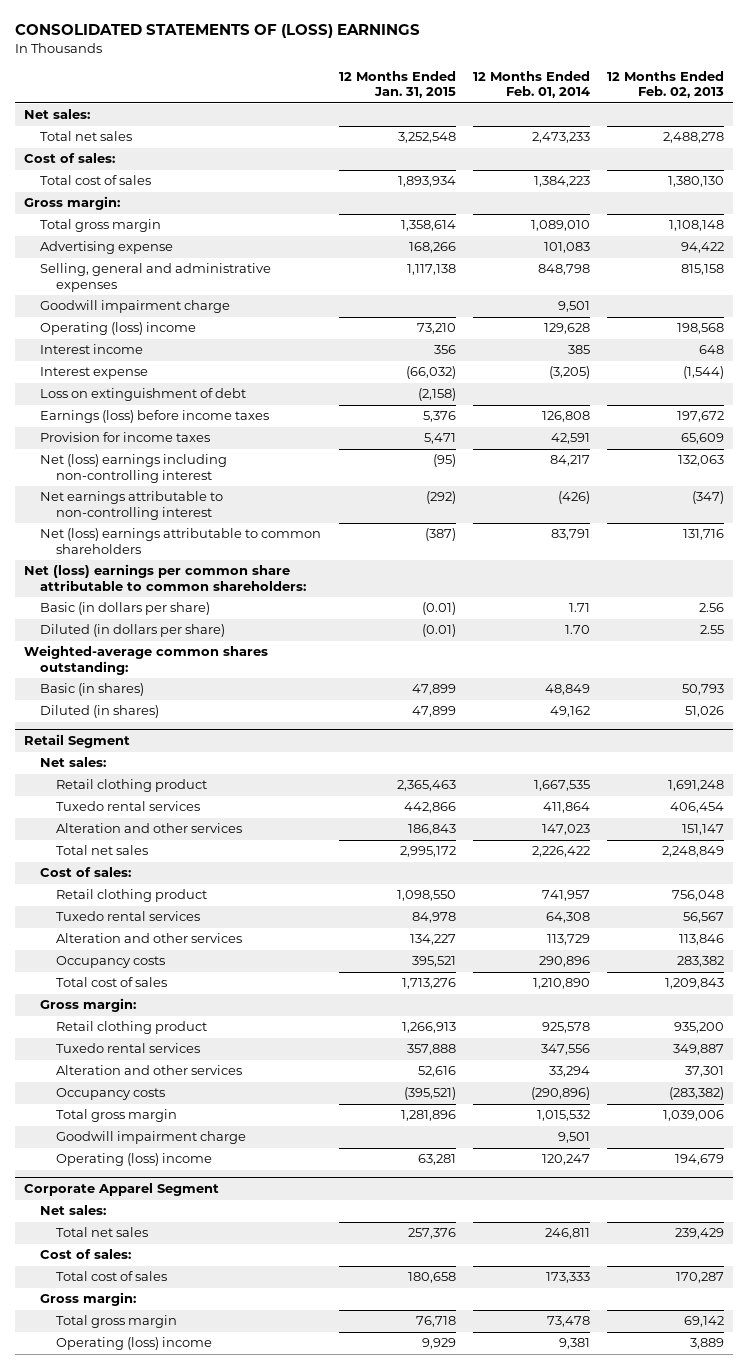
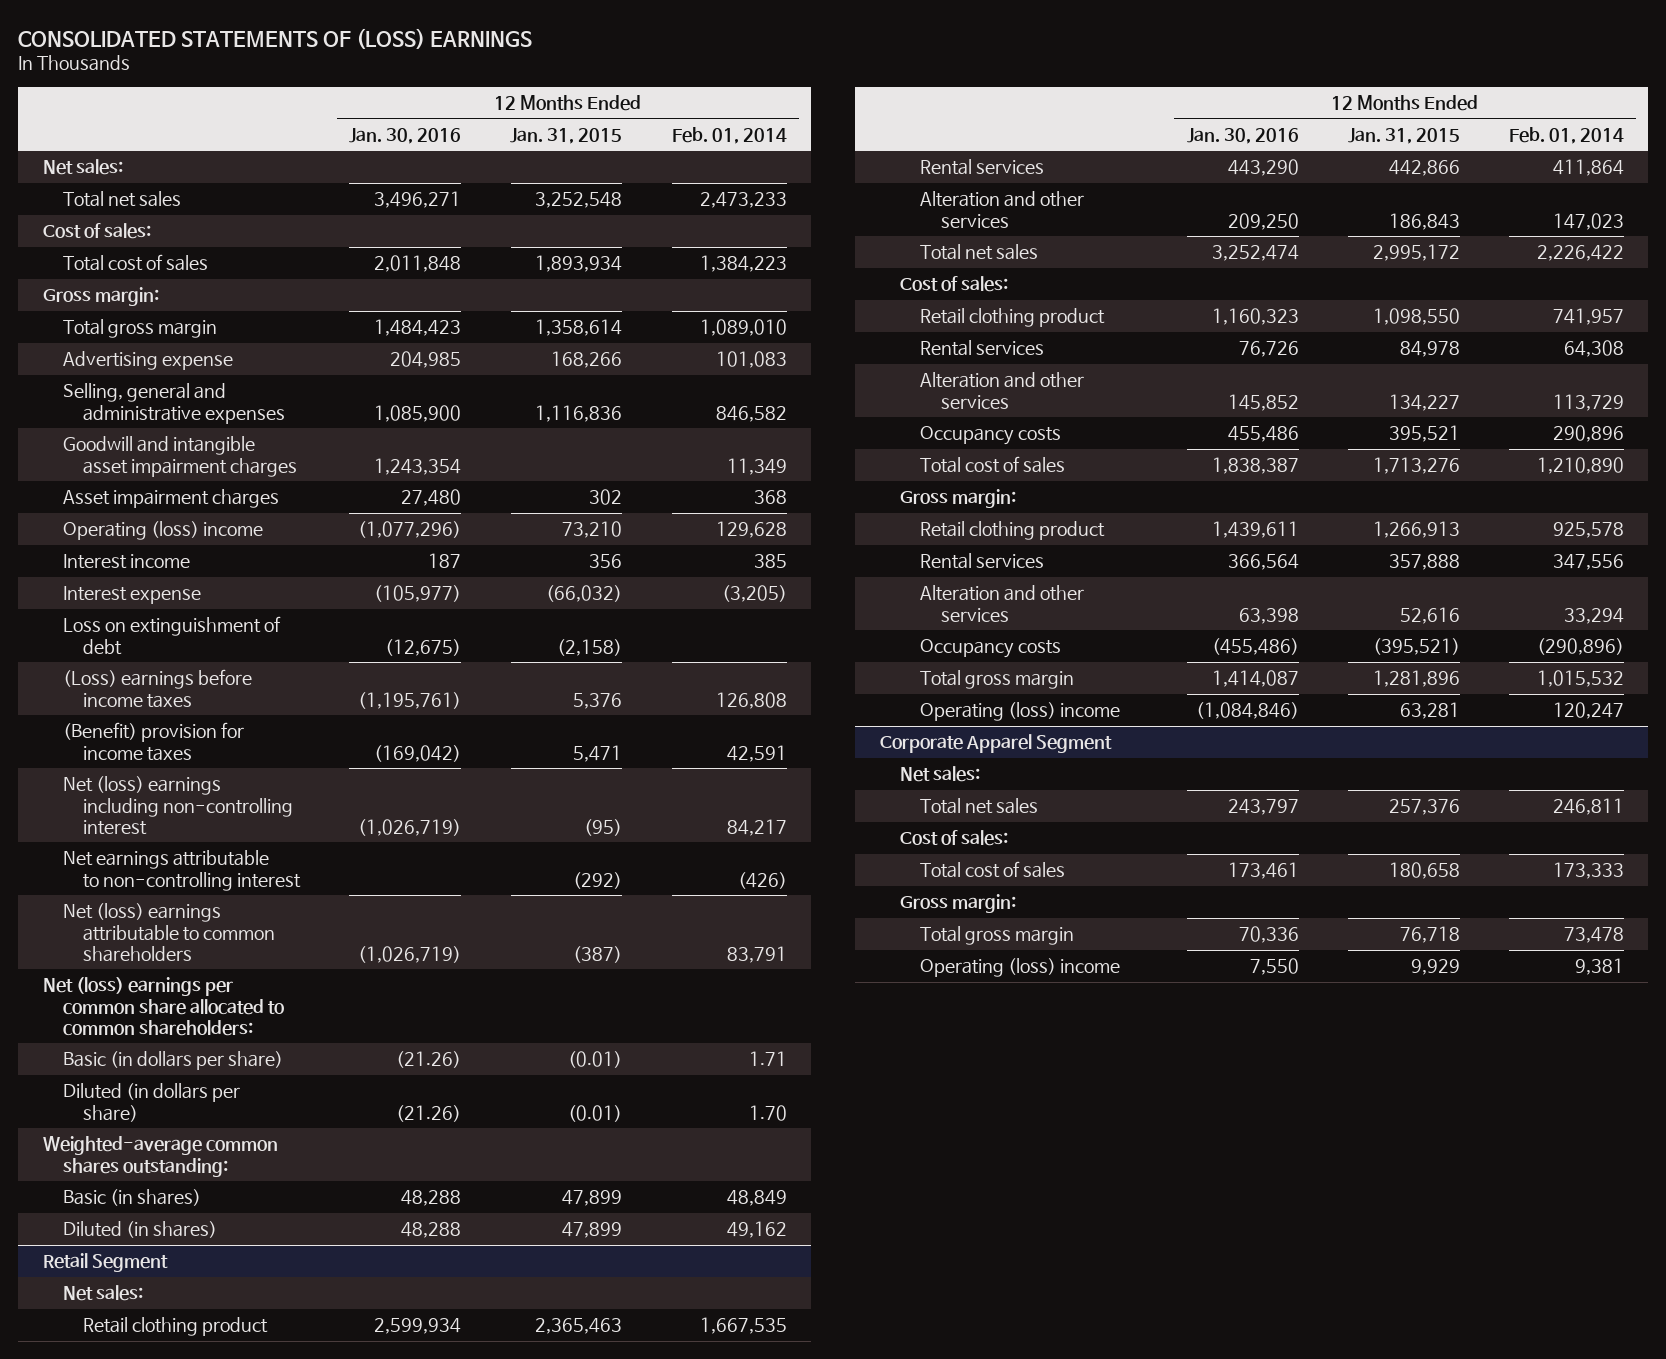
- | 12 Months Ended Jan. 31, 2015 | 12 Months Ended Feb. 01, 2014 | 12 Months Ended Feb. 02, 2013
+ | 12 Months Ended Jan. 30, 2016 | 12 Months Ended Jan. 31, 2015 | 12 Months Ended Feb. 01, 2014
- Selling, general and administrative expenses | 1,117,138 | 848,798 | 815,158
- Goodwill impairment charge | | 9,501 |
+ Selling, general and administrative expenses | 1,085,900 | 1,116,836 | 846,582
+ Goodwill and intangible asset impairment charges | 1,243,354 | | 11,349
+ Asset impairment charges | 27,480 | 302 | 368
- Earnings (loss) before income taxes | 5,376 | 126,808 | 197,672
- Provision for income taxes | 5,471 | 42,591 | 65,609
+ (Loss) earnings before income taxes | (1,195,761) | 5,376 | 126,808
+ (Benefit) provision for income taxes | (169,042) | 5,471 | 42,591
- Net (loss) earnings per common share attributable to common shareholders:
+ Net (loss) earnings per common share allocated to common shareholders:
@ Retail Segment
- Tuxedo rental services | 442,866 | 411,864 | 406,454
+ Rental services | 443,290 | 442,866 | 411,864
- Tuxedo rental services | 84,978 | 64,308 | 56,567
+ Rental services | 76,726 | 84,978 | 64,308
- Tuxedo rental services | 357,888 | 347,556 | 349,887
+ Rental services | 366,564 | 357,888 | 347,556
- Goodwill impairment charge | | 9,501 |

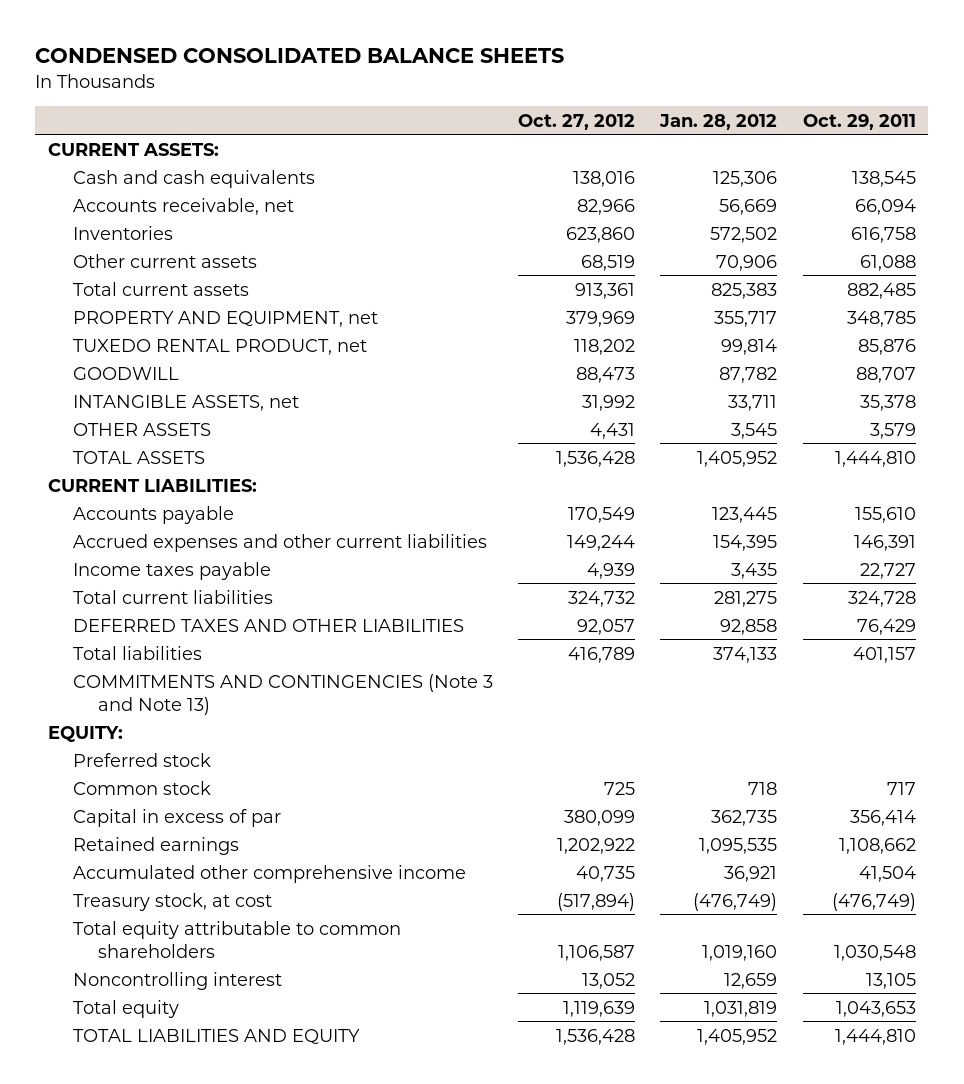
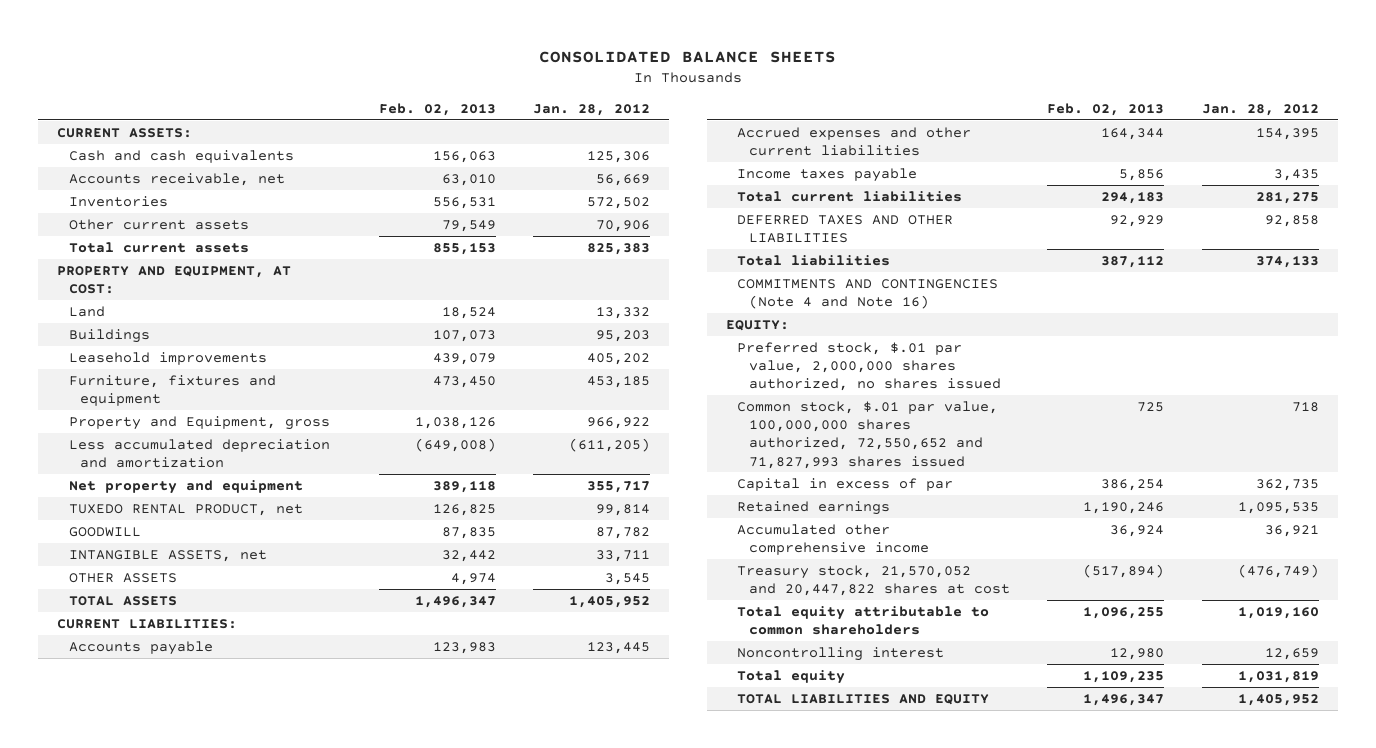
- CONDENSED CONSOLIDATED BALANCE SHEETS
+ CONSOLIDATED BALANCE SHEETS
- | Oct. 27, 2012 | Jan. 28, 2012 | Oct. 29, 2011
+ | Feb. 02, 2013 | Jan. 28, 2012
- PROPERTY AND EQUIPMENT, net | 379,969 | 355,717 | 348,785
+ PROPERTY AND EQUIPMENT, AT COST:
+ Land | 18,524 | 13,332
+ Buildings | 107,073 | 95,203
+ Leasehold improvements | 439,079 | 405,202
+ Furniture, fixtures and equipment | 473,450 | 453,185
+ Property and Equipment, gross | 1,038,126 | 966,922
+ Less accumulated depreciation and amortization | (649,008) | (611,205)
+ Net property and equipment | 389,118 | 355,717
- COMMITMENTS AND CONTINGENCIES (Note 3 and Note 13)
+ COMMITMENTS AND CONTINGENCIES (Note 4 and Note 16)
- Preferred stock
- Common stock | 725 | 718 | 717
+ Preferred stock, $.01 par value, 2,000,000 shares authorized, no shares issued
+ Common stock, $.01 par value, 100,000,000 shares authorized, 72,550,652 and 71,827,993 shares issued | 725 | 718
- Treasury stock, at cost | (517,894) | (476,749) | (476,749)
+ Treasury stock, 21,570,052 and 20,447,822 shares at cost | (517,894) | (476,749)

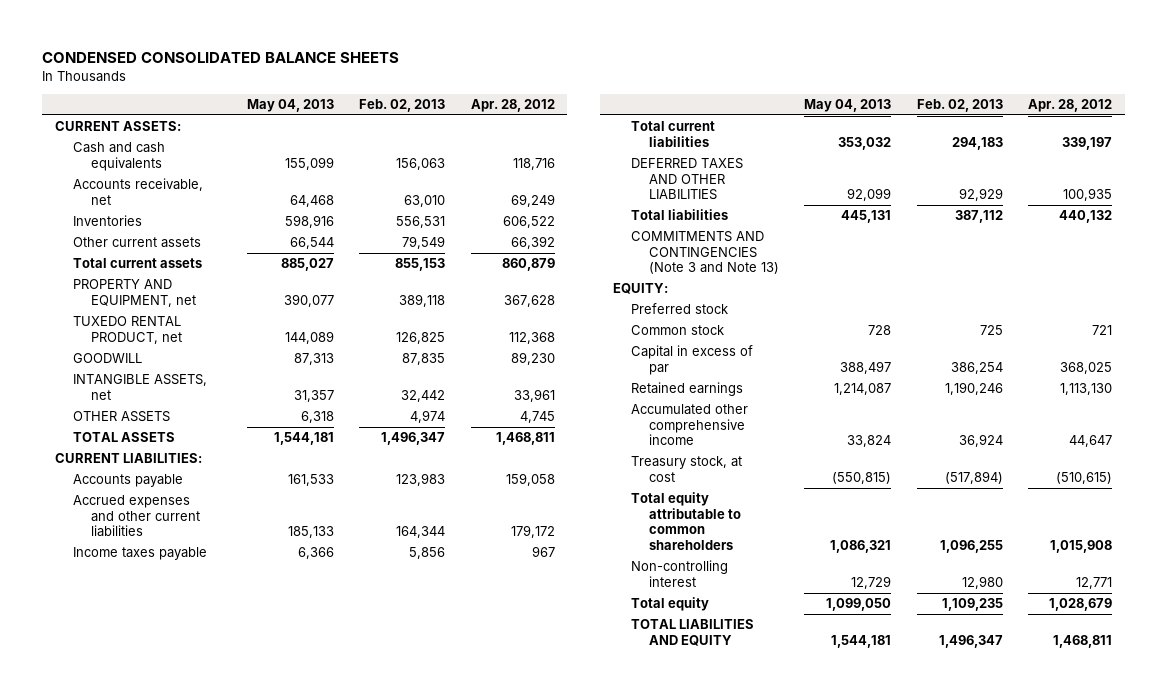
- CONSOLIDATED BALANCE SHEETS
+ CONDENSED CONSOLIDATED BALANCE SHEETS
- | Feb. 02, 2013 | Jan. 28, 2012
+ | May 04, 2013 | Feb. 02, 2013 | Apr. 28, 2012
- PROPERTY AND EQUIPMENT, AT COST:
- Land | 18,524 | 13,332
- Buildings | 107,073 | 95,203
- Leasehold improvements | 439,079 | 405,202
- Furniture, fixtures and equipment | 473,450 | 453,185
- Property and Equipment, gross | 1,038,126 | 966,922
- Less accumulated depreciation and amortization | (649,008) | (611,205)
- Net property and equipment | 389,118 | 355,717
+ PROPERTY AND EQUIPMENT, net | 390,077 | 389,118 | 367,628
- COMMITMENTS AND CONTINGENCIES (Note 4 and Note 16)
+ COMMITMENTS AND CONTINGENCIES (Note 3 and Note 13)
- Preferred stock, $.01 par value, 2,000,000 shares authorized, no shares issued
- Common stock, $.01 par value, 100,000,000 shares authorized, 72,550,652 and 71,827,993 shares issued | 725 | 718
+ Preferred stock
+ Common stock | 728 | 725 | 721
- Treasury stock, 21,570,052 and 20,447,822 shares at cost | (517,894) | (476,749)
+ Treasury stock, at cost | (550,815) | (517,894) | (510,615)
- Noncontrolling interest | 12,980 | 12,659
+ Non-controlling interest | 12,729 | 12,980 | 12,771

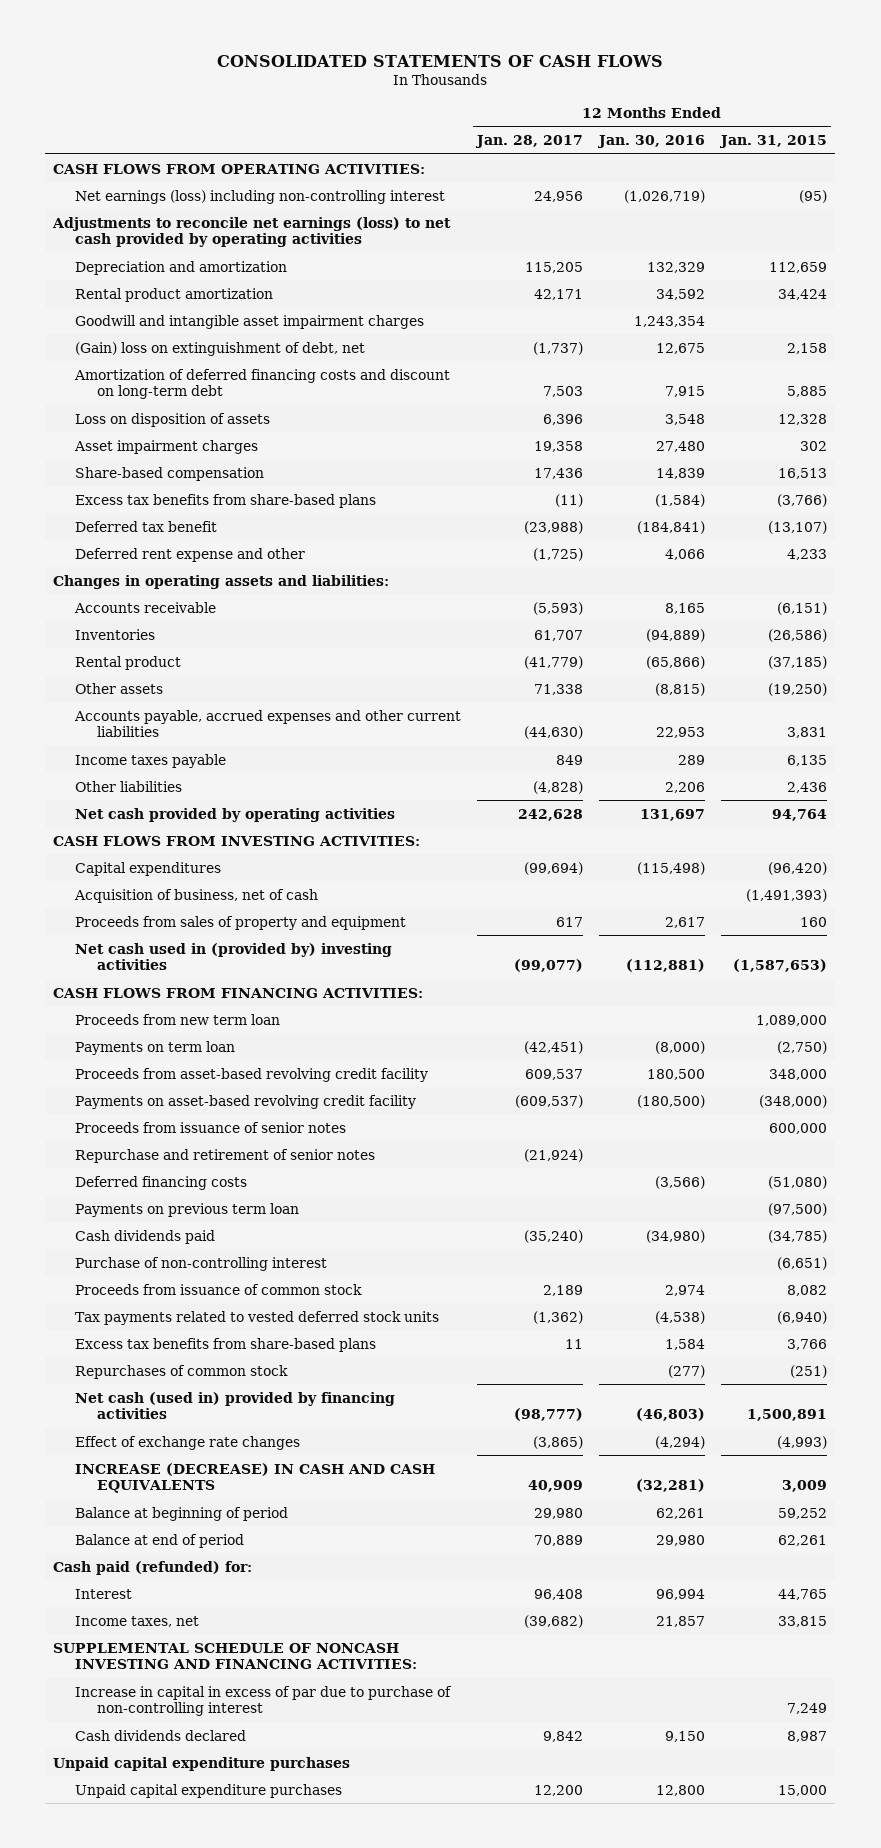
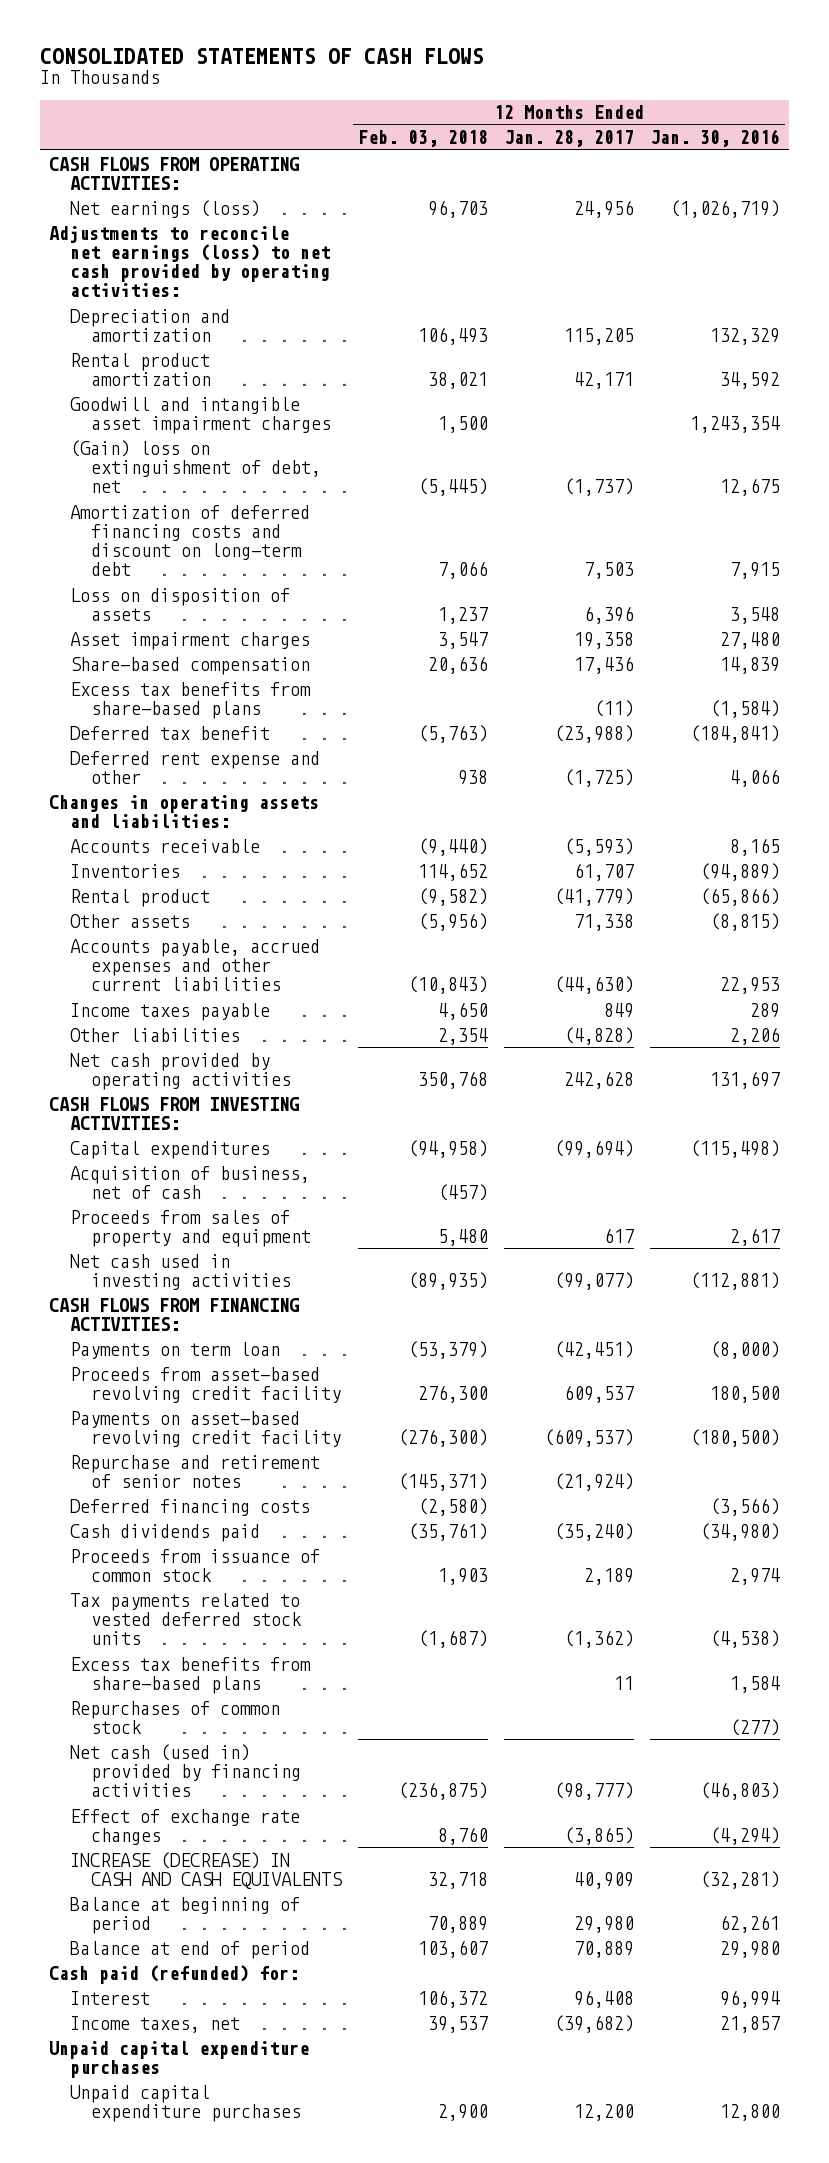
- | 12 Months Ended Jan. 28, 2017 | 12 Months Ended Jan. 30, 2016 | 12 Months Ended Jan. 31, 2015
+ | 12 Months Ended Feb. 03, 2018 | 12 Months Ended Jan. 28, 2017 | 12 Months Ended Jan. 30, 2016
- Net earnings (loss) including non-controlling interest | 24,956 | (1,026,719) | (95)
- Adjustments to reconcile net earnings (loss) to net cash provided by operating activities
+ Net earnings (loss) | 96,703 | 24,956 | (1,026,719)
+ Adjustments to reconcile net earnings (loss) to net cash provided by operating activities:
- Net cash used in (provided by) investing activities | (99,077) | (112,881) | (1,587,653)
+ Net cash used in investing activities | (89,935) | (99,077) | (112,881)
- Proceeds from new term loan | | | 1,089,000
- Proceeds from issuance of senior notes | | | 600,000
- Payments on previous term loan | | | (97,500)
- Purchase of non-controlling interest | | | (6,651)
- SUPPLEMENTAL SCHEDULE OF NONCASH INVESTING AND FINANCING ACTIVITIES:
- Increase in capital in excess of par due to purchase of non-controlling interest | | | 7,249
- Cash dividends declared | 9,842 | 9,150 | 8,987

